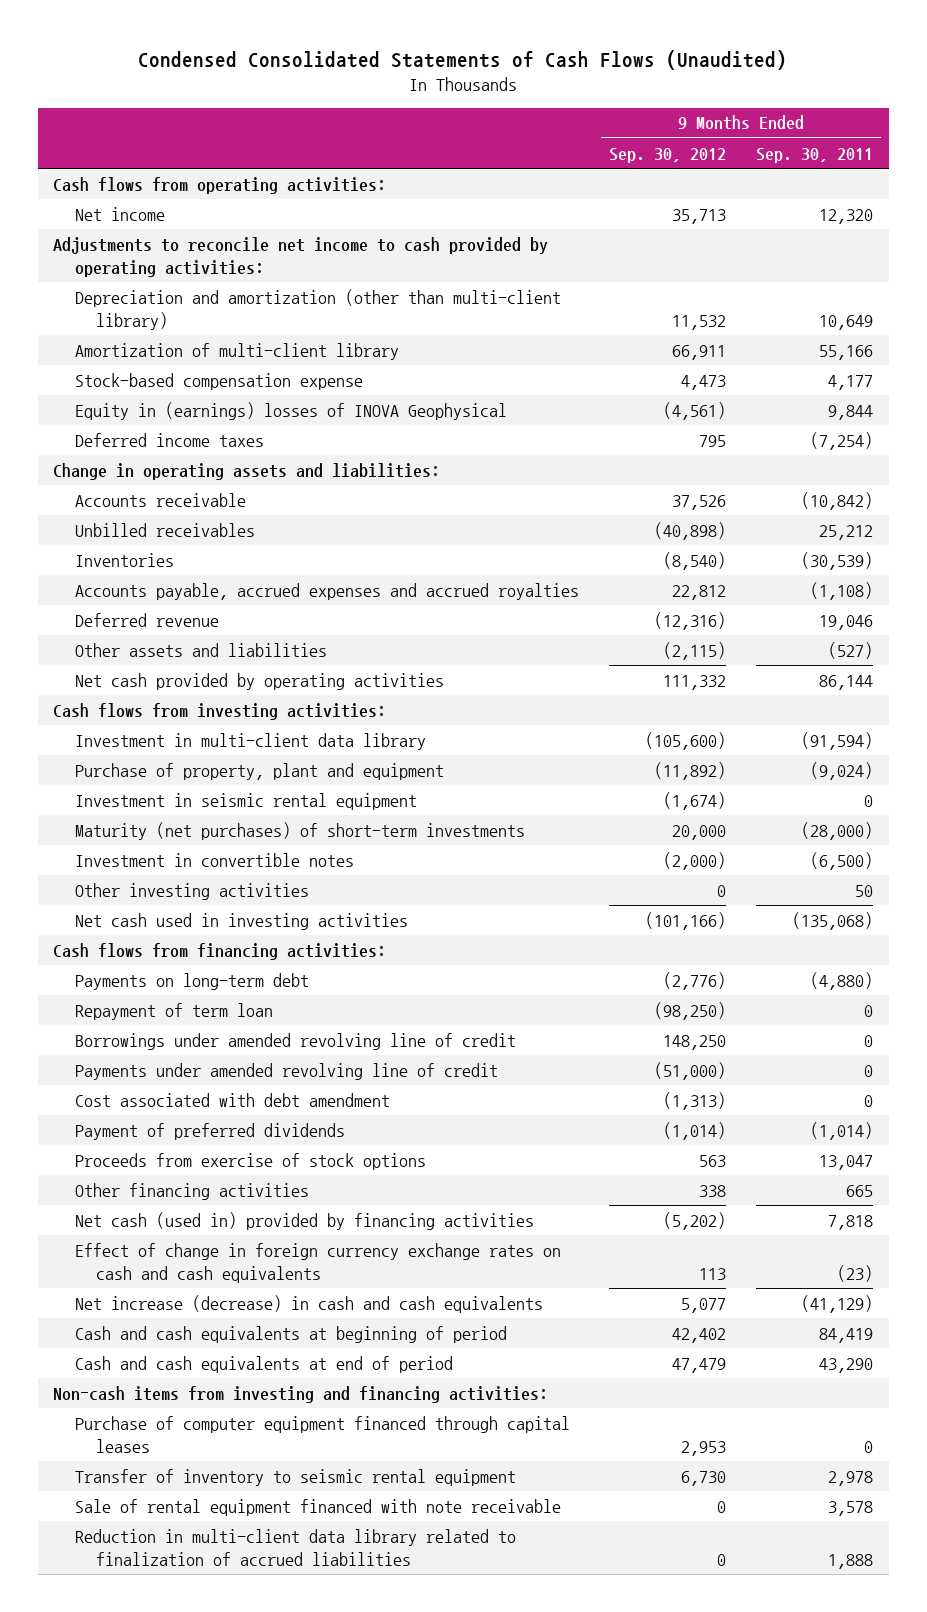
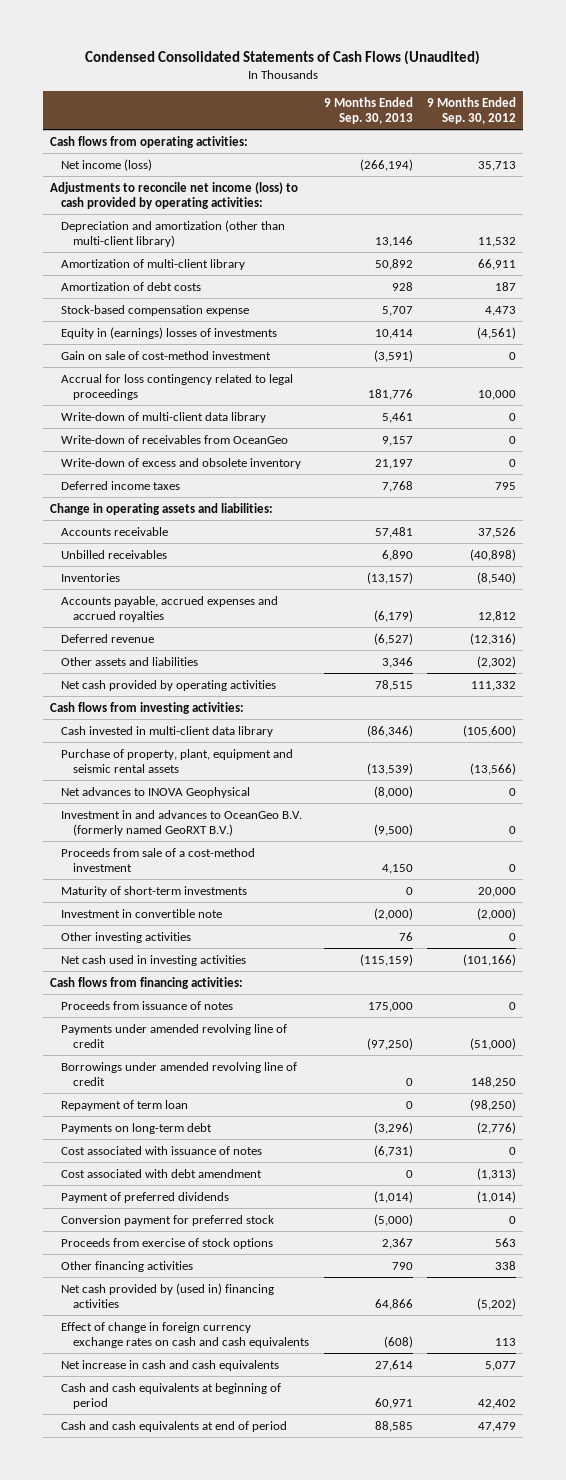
- | 9 Months Ended Sep. 30, 2012 | 9 Months Ended Sep. 30, 2011
+ | 9 Months Ended Sep. 30, 2013 | 9 Months Ended Sep. 30, 2012
- Net income | 35,713 | 12,320
- Adjustments to reconcile net income to cash provided by operating activities:
+ Net income (loss) | (266,194) | 35,713
+ Adjustments to reconcile net income (loss) to cash provided by operating activities:
+ Amortization of debt costs | 928 | 187
- Equity in (earnings) losses of INOVA Geophysical | (4,561) | 9,844
+ Equity in (earnings) losses of investments | 10,414 | (4,561)
+ Gain on sale of cost-method investment | (3,591) | 0
+ Accrual for loss contingency related to legal proceedings | 181,776 | 10,000
+ Write-down of multi-client data library | 5,461 | 0
+ Write-down of receivables from OceanGeo | 9,157 | 0
+ Write-down of excess and obsolete inventory | 21,197 | 0
- Accounts payable, accrued expenses and accrued royalties | 22,812 | (1,108)
+ Accounts payable, accrued expenses and accrued royalties | (6,179) | 12,812
- Other assets and liabilities | (2,115) | (527)
+ Other assets and liabilities | 3,346 | (2,302)
- Investment in multi-client data library | (105,600) | (91,594)
- Purchase of property, plant and equipment | (11,892) | (9,024)
- Investment in seismic rental equipment | (1,674) | 0
- Maturity (net purchases) of short-term investments | 20,000 | (28,000)
- Investment in convertible notes | (2,000) | (6,500)
+ Cash invested in multi-client data library | (86,346) | (105,600)
+ Purchase of property, plant, equipment and seismic rental assets | (13,539) | (13,566)
+ Net advances to INOVA Geophysical | (8,000) | 0
+ Investment in and advances to OceanGeo B.V. (formerly named GeoRXT B.V.) | (9,500) | 0
+ Proceeds from sale of a cost-method investment | 4,150 | 0
+ Maturity of short-term investments | 0 | 20,000
+ Investment in convertible note | (2,000) | (2,000)
+ Proceeds from issuance of notes | 175,000 | 0
moved down: Borrowings under amended revolving line of credit | 0 | 148,250
moved down: Repayment of term loan | 0 | (98,250)
moved down: Payments on long-term debt | (3,296) | (2,776)
+ Cost associated with issuance of notes | (6,731) | 0
+ Conversion payment for preferred stock | (5,000) | 0
- Net cash (used in) provided by financing activities | (5,202) | 7,818
+ Net cash provided by (used in) financing activities | 64,866 | (5,202)
- Net increase (decrease) in cash and cash equivalents | 5,077 | (41,129)
+ Net increase in cash and cash equivalents | 27,614 | 5,077
- Non-cash items from investing and financing activities:
- Purchase of computer equipment financed through capital leases | 2,953 | 0
- Transfer of inventory to seismic rental equipment | 6,730 | 2,978
- Sale of rental equipment financed with note receivable | 0 | 3,578
- Reduction in multi-client data library related to finalization of accrued liabilities | 0 | 1,888

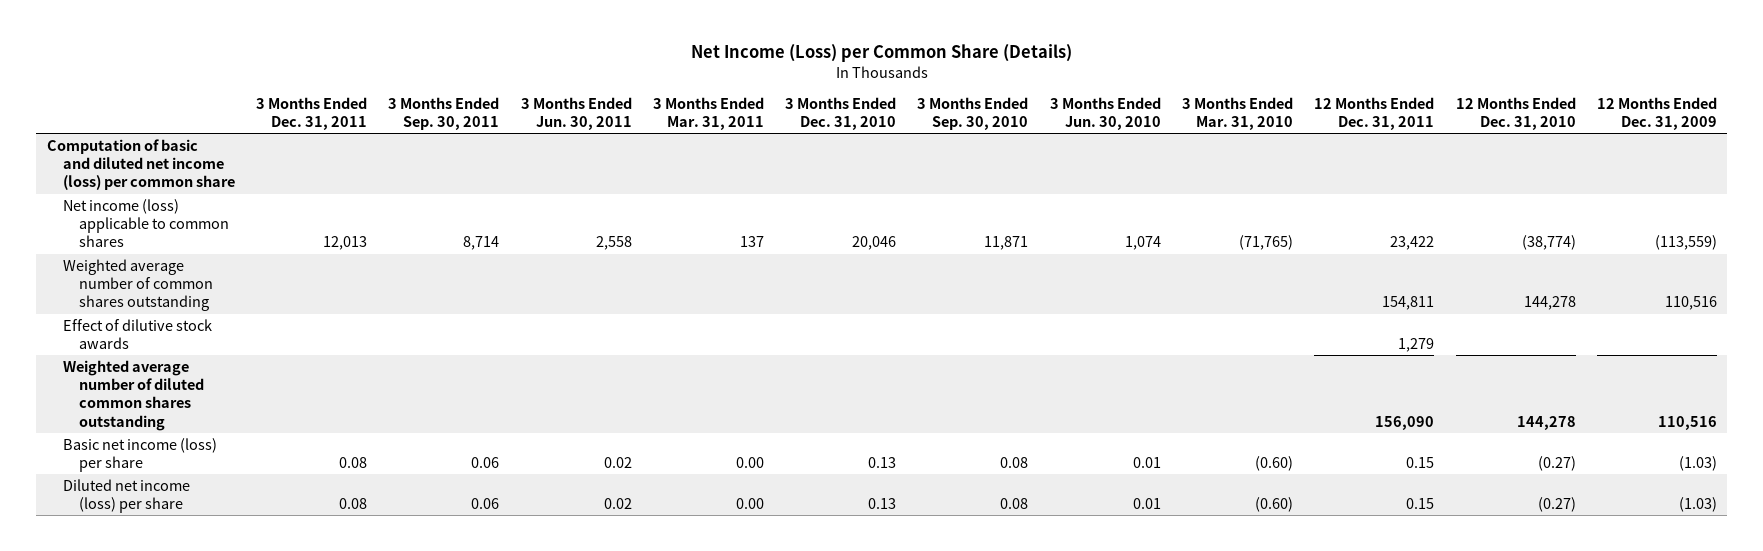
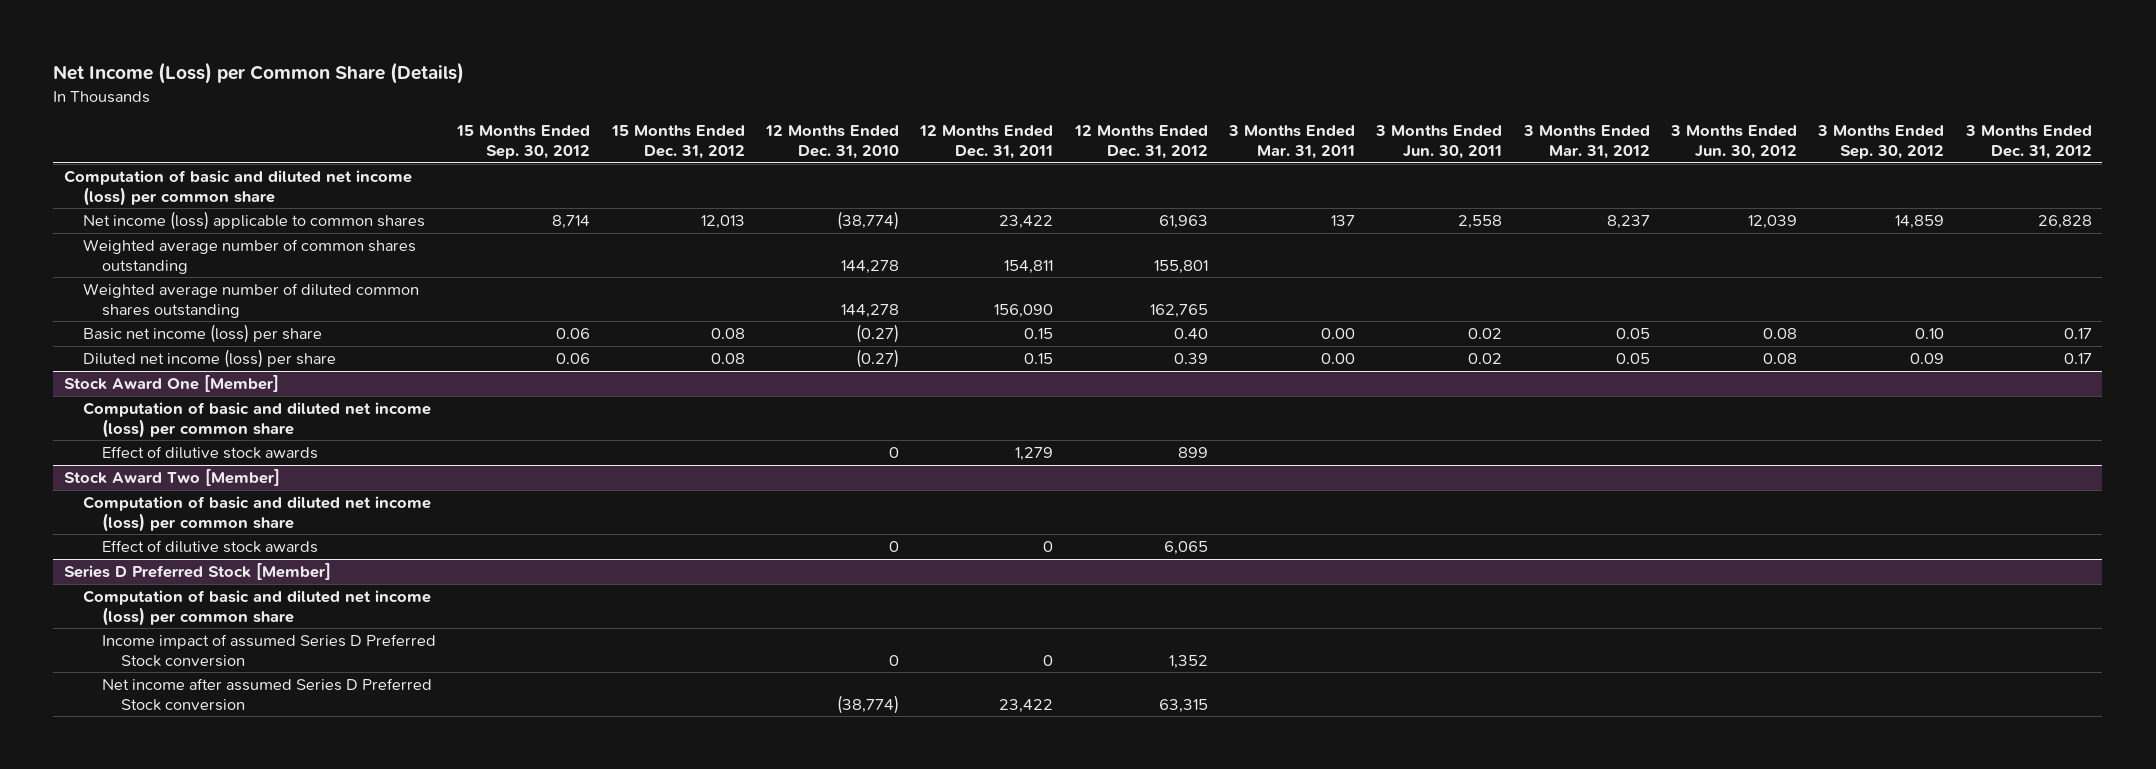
- | 3 Months Ended Dec. 31, 2011 | 3 Months Ended Sep. 30, 2011 | 3 Months Ended Jun. 30, 2011 | 3 Months Ended Mar. 31, 2011 | 3 Months Ended Dec. 31, 2010 | 3 Months Ended Sep. 30, 2010 | 3 Months Ended Jun. 30, 2010 | 3 Months Ended Mar. 31, 2010 | 12 Months Ended Dec. 31, 2011 | 12 Months Ended Dec. 31, 2010 | 12 Months Ended Dec. 31, 2009
+ | 15 Months Ended Sep. 30, 2012 | 15 Months Ended Dec. 31, 2012 | 12 Months Ended Dec. 31, 2010 | 12 Months Ended Dec. 31, 2011 | 12 Months Ended Dec. 31, 2012 | 3 Months Ended Mar. 31, 2011 | 3 Months Ended Jun. 30, 2011 | 3 Months Ended Mar. 31, 2012 | 3 Months Ended Jun. 30, 2012 | 3 Months Ended Sep. 30, 2012 | 3 Months Ended Dec. 31, 2012
- Effect of dilutive stock awards | | | | | | | | | 1,279 | |
+ Stock Award One [Member]
+ Computation of basic and diluted net income (loss) per common share
+ Effect of dilutive stock awards | | | 0 | 1,279 | 899 | | | | | |
+ Stock Award Two [Member]
+ Computation of basic and diluted net income (loss) per common share
+ Effect of dilutive stock awards | | | 0 | 0 | 6,065 | | | | | |
+ Series D Preferred Stock [Member]
+ Computation of basic and diluted net income (loss) per common share
+ Income impact of assumed Series D Preferred Stock conversion | | | 0 | 0 | 1,352 | | | | | |
+ Net income after assumed Series D Preferred Stock conversion | | | (38,774) | 23,422 | 63,315 | | | | | |

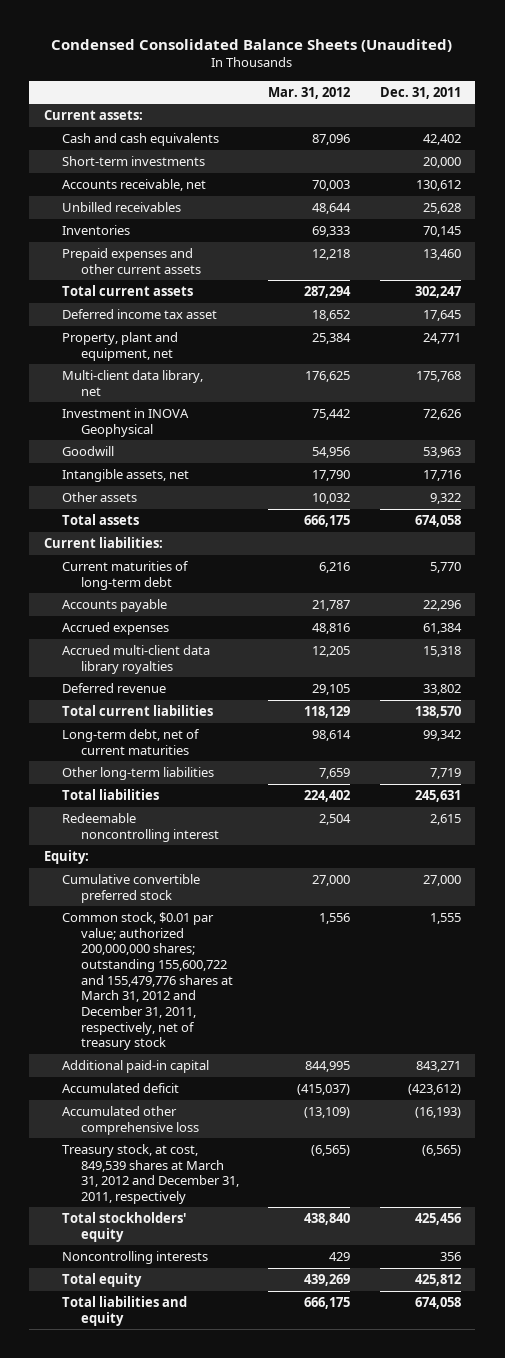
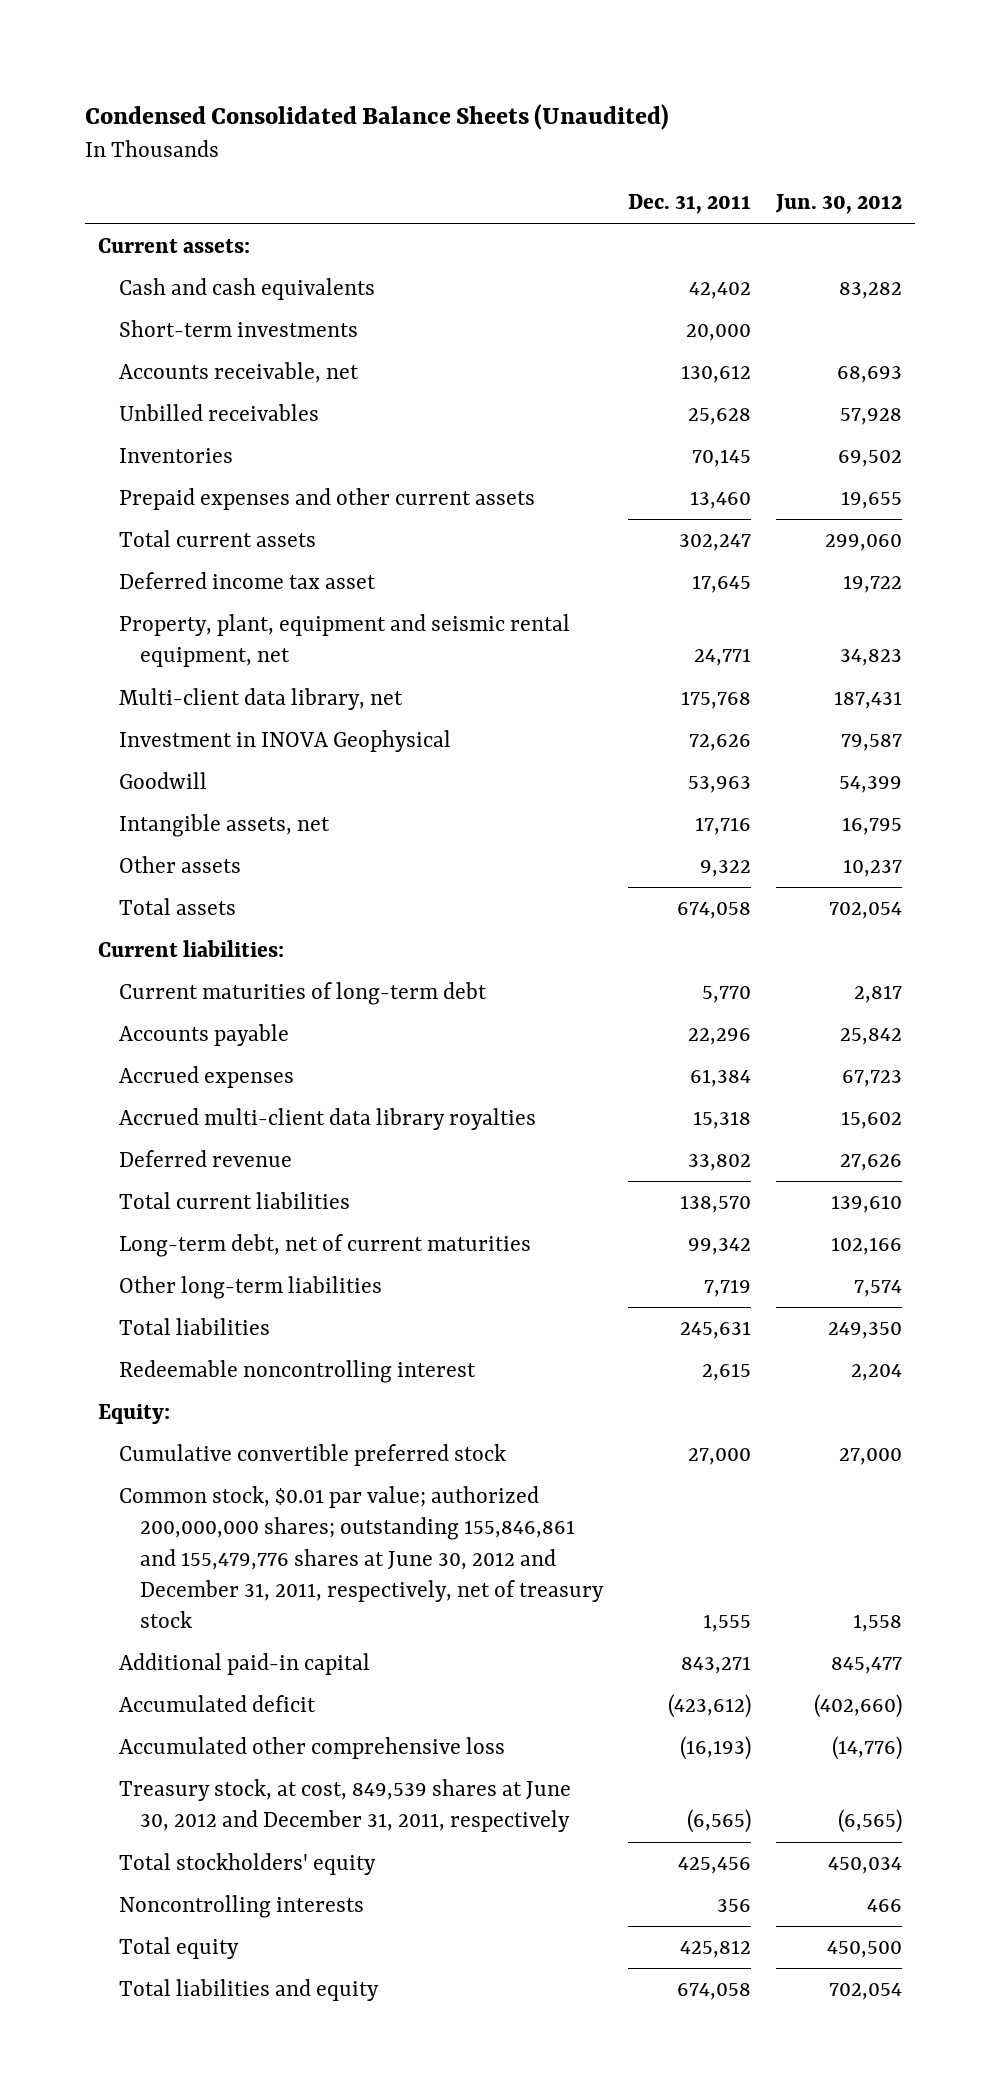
- | Mar. 31, 2012 | Dec. 31, 2011
+ | Dec. 31, 2011 | Jun. 30, 2012
- Property, plant and equipment, net | 25,384 | 24,771
+ Property, plant, equipment and seismic rental equipment, net | 24,771 | 34,823
- Common stock, $0.01 par value; authorized 200,000,000 shares; outstanding 155,600,722 and 155,479,776 shares at March 31, 2012 and December 31, 2011, respectively, net of treasury stock | 1,556 | 1,555
+ Common stock, $0.01 par value; authorized 200,000,000 shares; outstanding 155,846,861 and 155,479,776 shares at June 30, 2012 and December 31, 2011, respectively, net of treasury stock | 1,555 | 1,558
- Treasury stock, at cost, 849,539 shares at March 31, 2012 and December 31, 2011, respectively | (6,565) | (6,565)
+ Treasury stock, at cost, 849,539 shares at June 30, 2012 and December 31, 2011, respectively | (6,565) | (6,565)

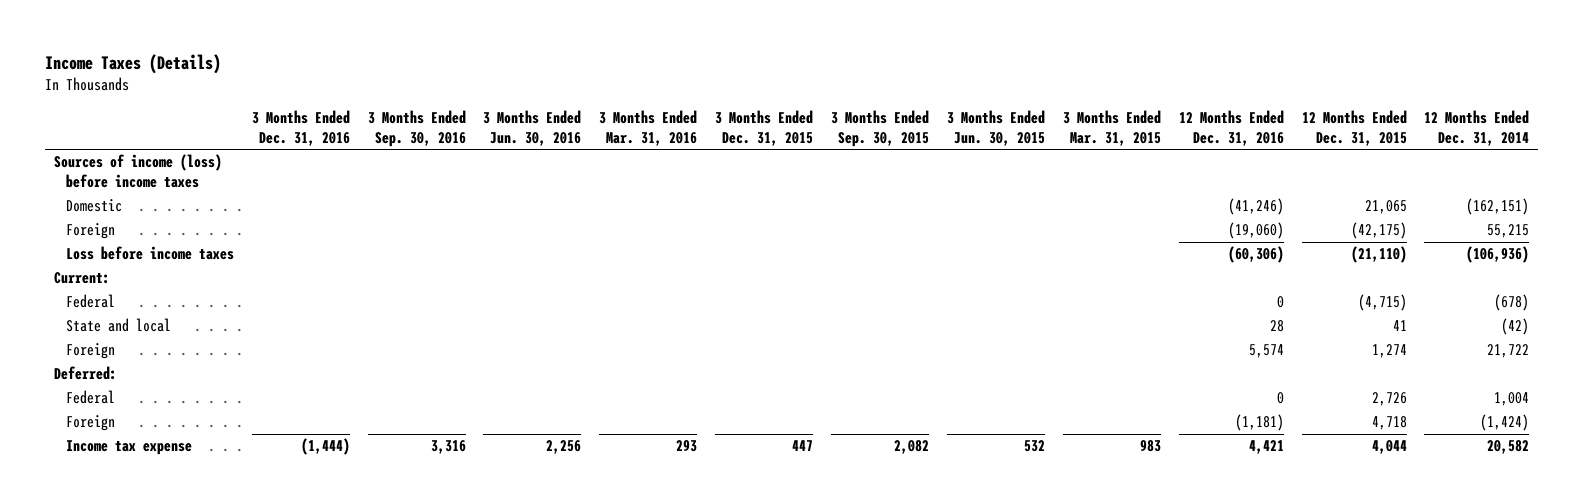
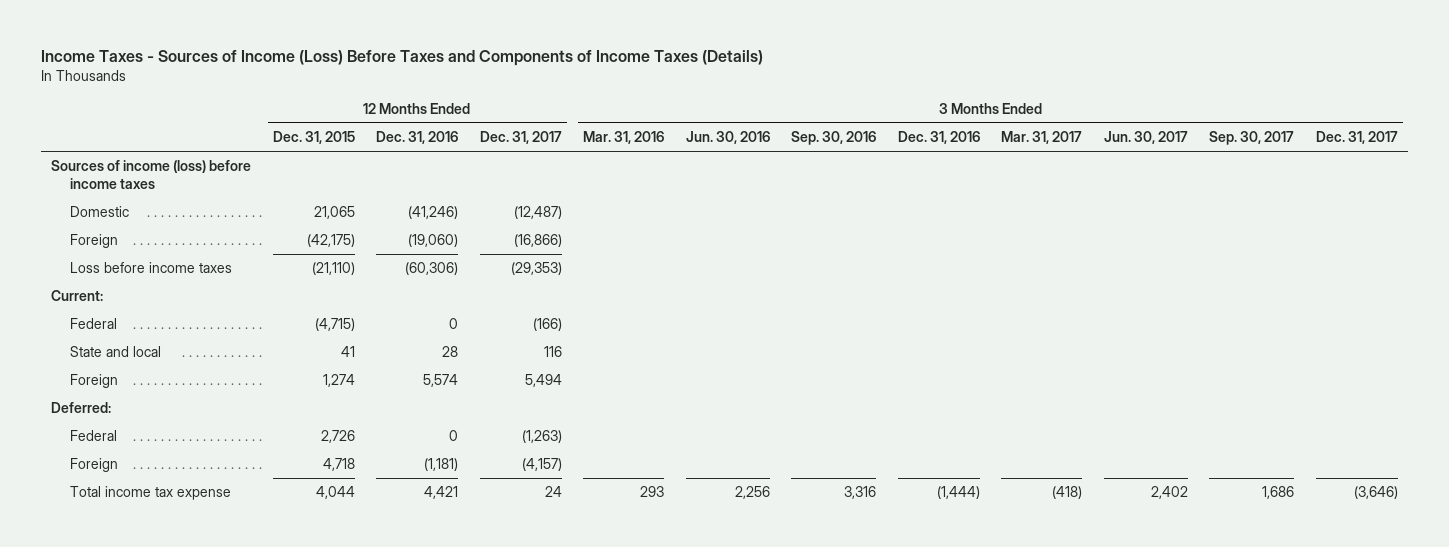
- Income Taxes (Details)
+ Income Taxes - Sources of Income (Loss) Before Taxes and Components of Income Taxes (Details)
- | 3 Months Ended Dec. 31, 2016 | 3 Months Ended Sep. 30, 2016 | 3 Months Ended Jun. 30, 2016 | 3 Months Ended Mar. 31, 2016 | 3 Months Ended Dec. 31, 2015 | 3 Months Ended Sep. 30, 2015 | 3 Months Ended Jun. 30, 2015 | 3 Months Ended Mar. 31, 2015 | 12 Months Ended Dec. 31, 2016 | 12 Months Ended Dec. 31, 2015 | 12 Months Ended Dec. 31, 2014
+ | 12 Months Ended Dec. 31, 2015 | 12 Months Ended Dec. 31, 2016 | 12 Months Ended Dec. 31, 2017 | 3 Months Ended Mar. 31, 2016 | 3 Months Ended Jun. 30, 2016 | 3 Months Ended Sep. 30, 2016 | 3 Months Ended Dec. 31, 2016 | 3 Months Ended Mar. 31, 2017 | 3 Months Ended Jun. 30, 2017 | 3 Months Ended Sep. 30, 2017 | 3 Months Ended Dec. 31, 2017
- Income tax expense | (1,444) | 3,316 | 2,256 | 293 | 447 | 2,082 | 532 | 983 | 4,421 | 4,044 | 20,582
+ Total income tax expense | 4,044 | 4,421 | 24 | 293 | 2,256 | 3,316 | (1,444) | (418) | 2,402 | 1,686 | (3,646)

